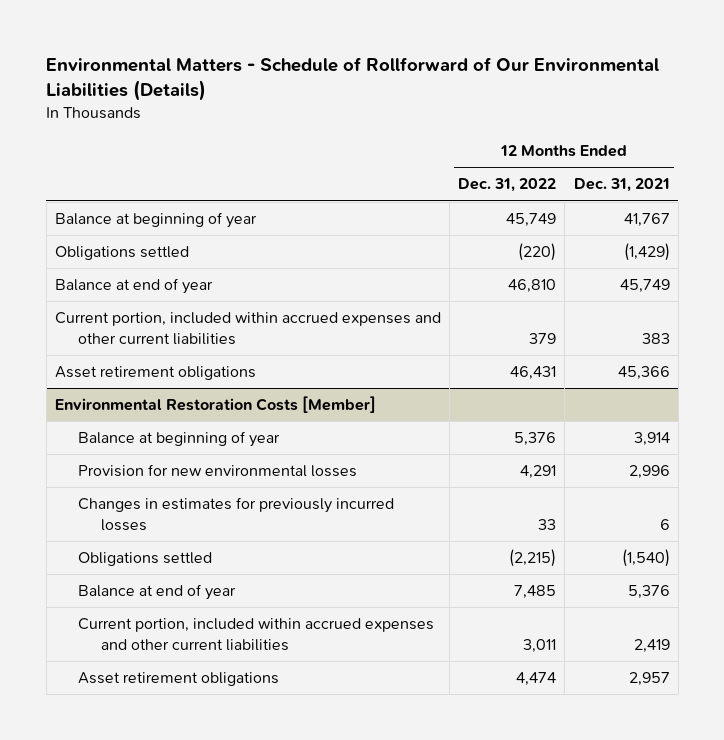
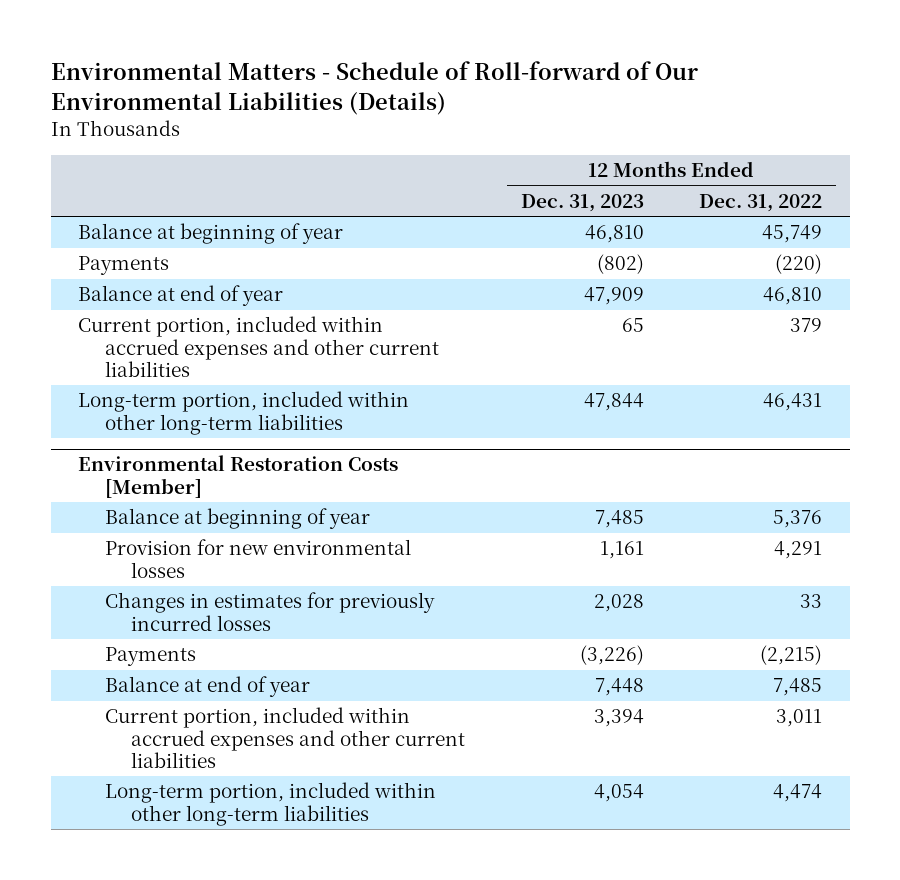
- Environmental Matters - Schedule of Rollforward of Our Environmental Liabilities (Details)
+ Environmental Matters - Schedule of Roll-forward of Our Environmental Liabilities (Details)
- | 12 Months Ended Dec. 31, 2022 | 12 Months Ended Dec. 31, 2021
+ | 12 Months Ended Dec. 31, 2023 | 12 Months Ended Dec. 31, 2022
- Obligations settled | (220) | (1,429)
+ Payments | (802) | (220)
- Asset retirement obligations | 46,431 | 45,366
+ Long-term portion, included within other long-term liabilities | 47,844 | 46,431
@ Environmental Restoration Costs [Member]
- Obligations settled | (2,215) | (1,540)
+ Payments | (3,226) | (2,215)
- Asset retirement obligations | 4,474 | 2,957
+ Long-term portion, included within other long-term liabilities | 4,054 | 4,474

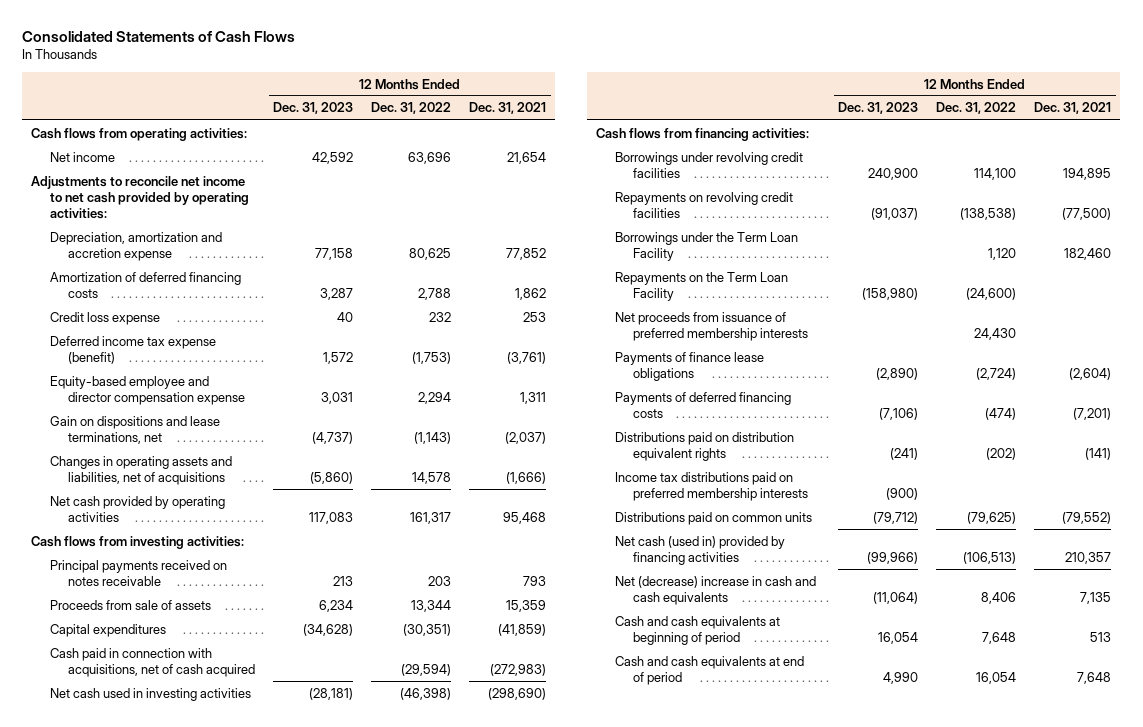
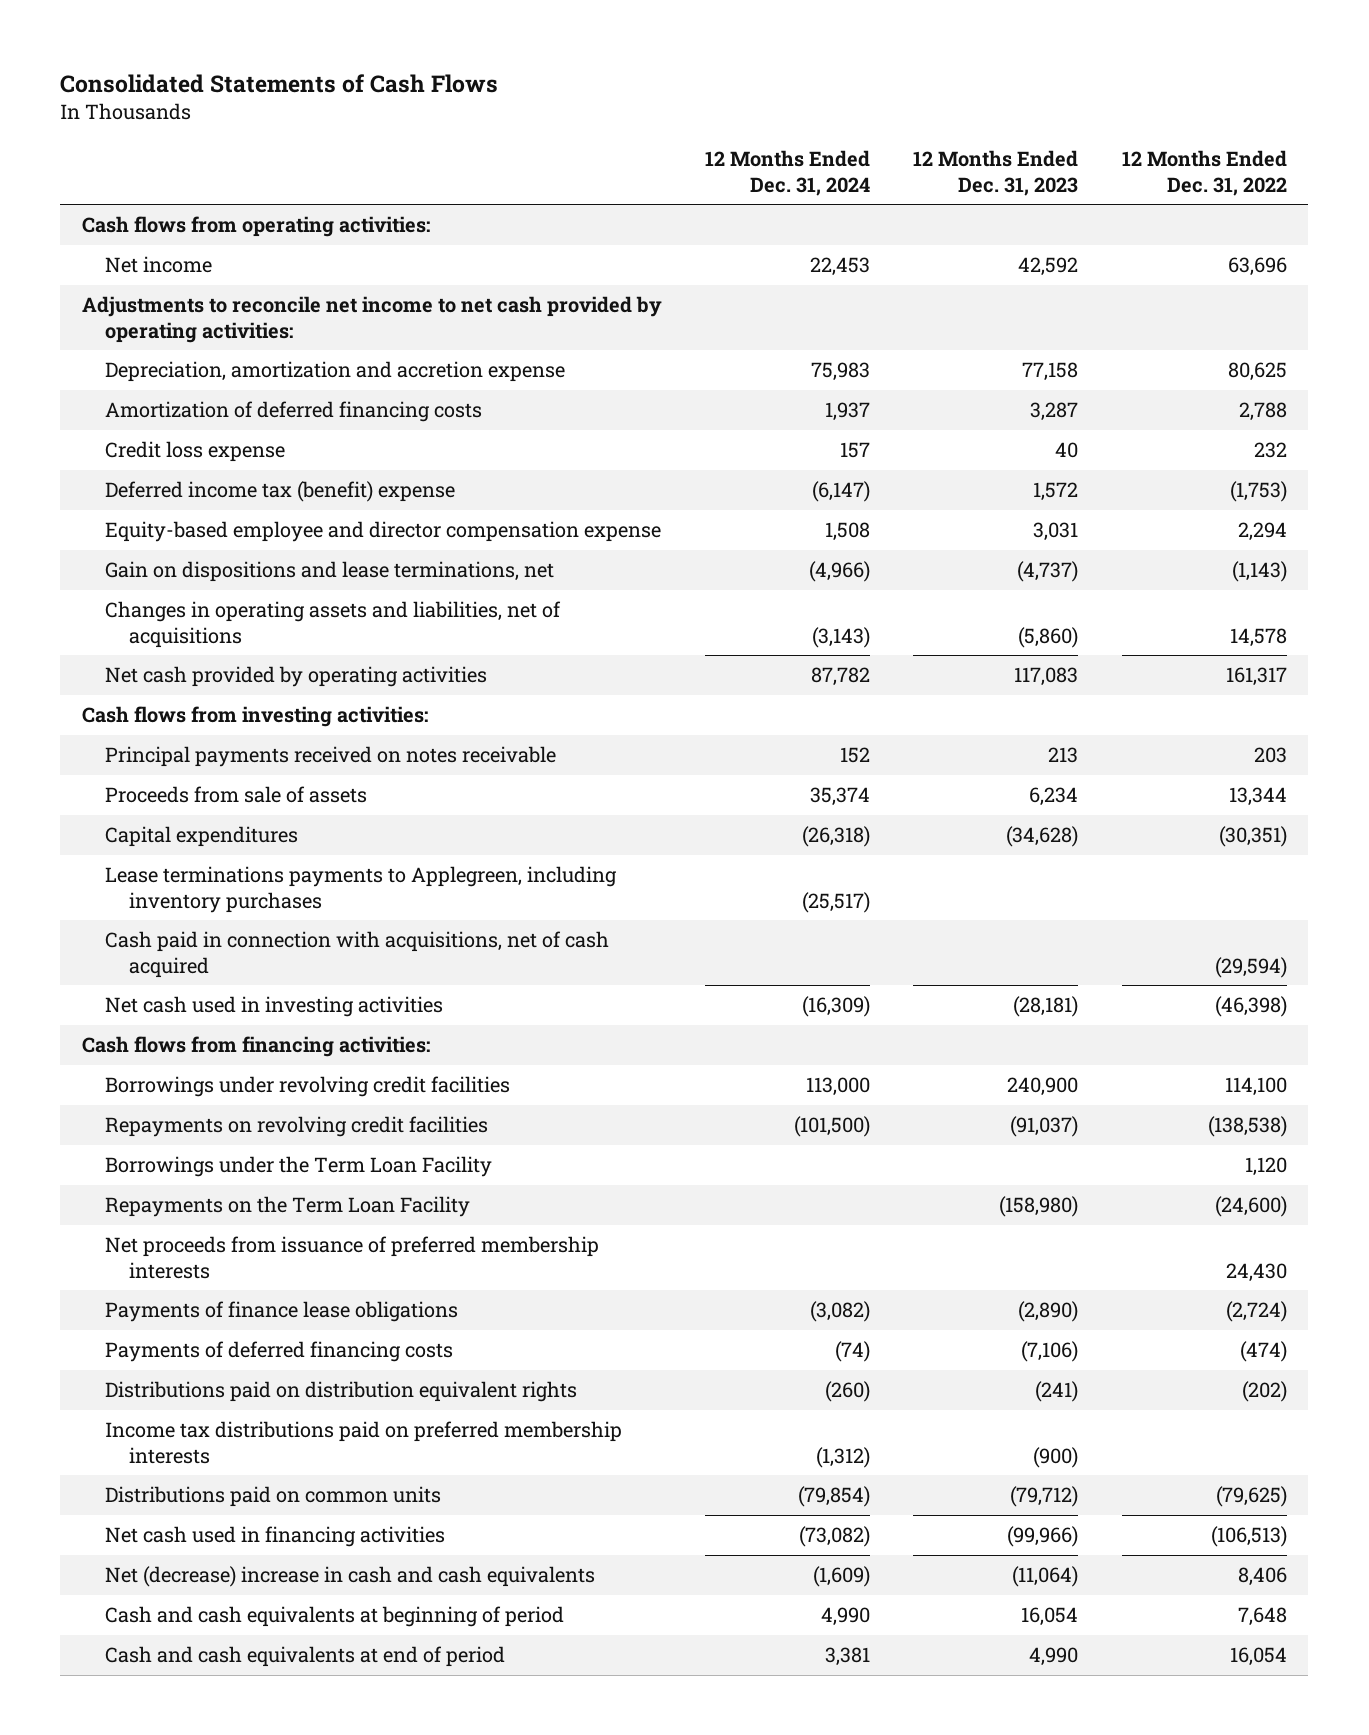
- | 12 Months Ended Dec. 31, 2023 | 12 Months Ended Dec. 31, 2022 | 12 Months Ended Dec. 31, 2021
+ | 12 Months Ended Dec. 31, 2024 | 12 Months Ended Dec. 31, 2023 | 12 Months Ended Dec. 31, 2022
- Deferred income tax expense (benefit) | 1,572 | (1,753) | (3,761)
+ Deferred income tax (benefit) expense | (6,147) | 1,572 | (1,753)
+ Lease terminations payments to Applegreen, including inventory purchases | (25,517) | |
- Net cash (used in) provided by financing activities | (99,966) | (106,513) | 210,357
+ Net cash used in financing activities | (73,082) | (99,966) | (106,513)

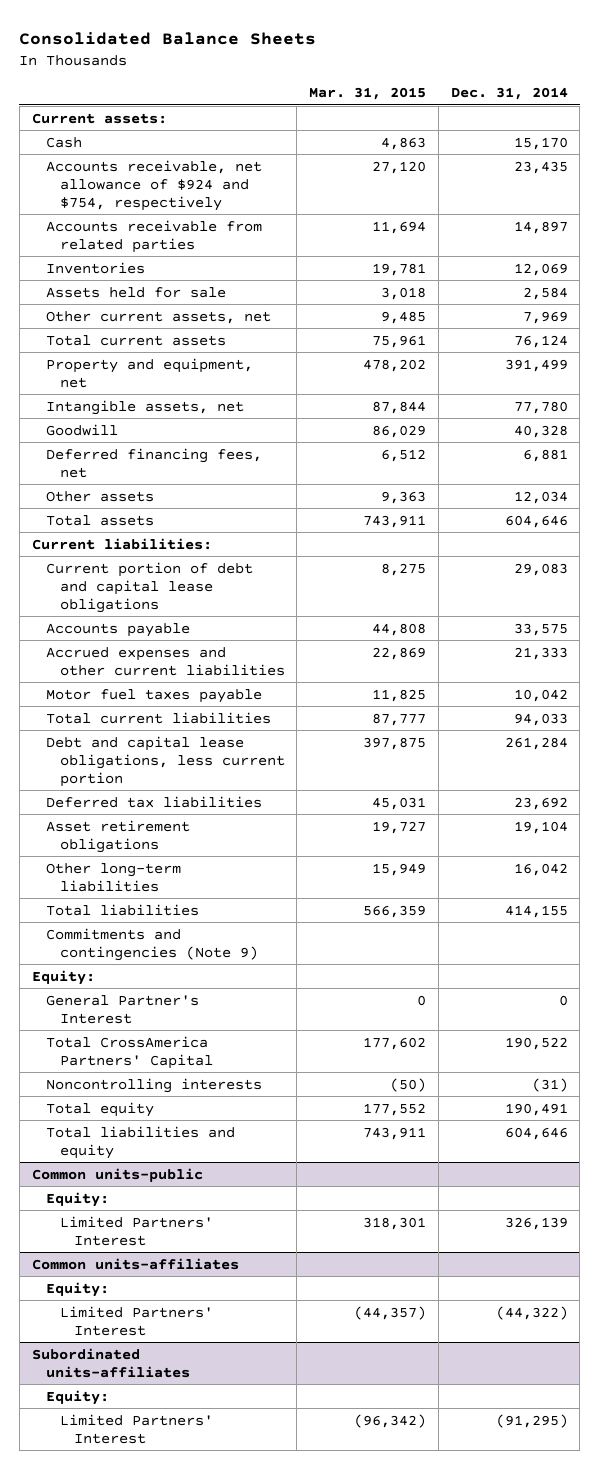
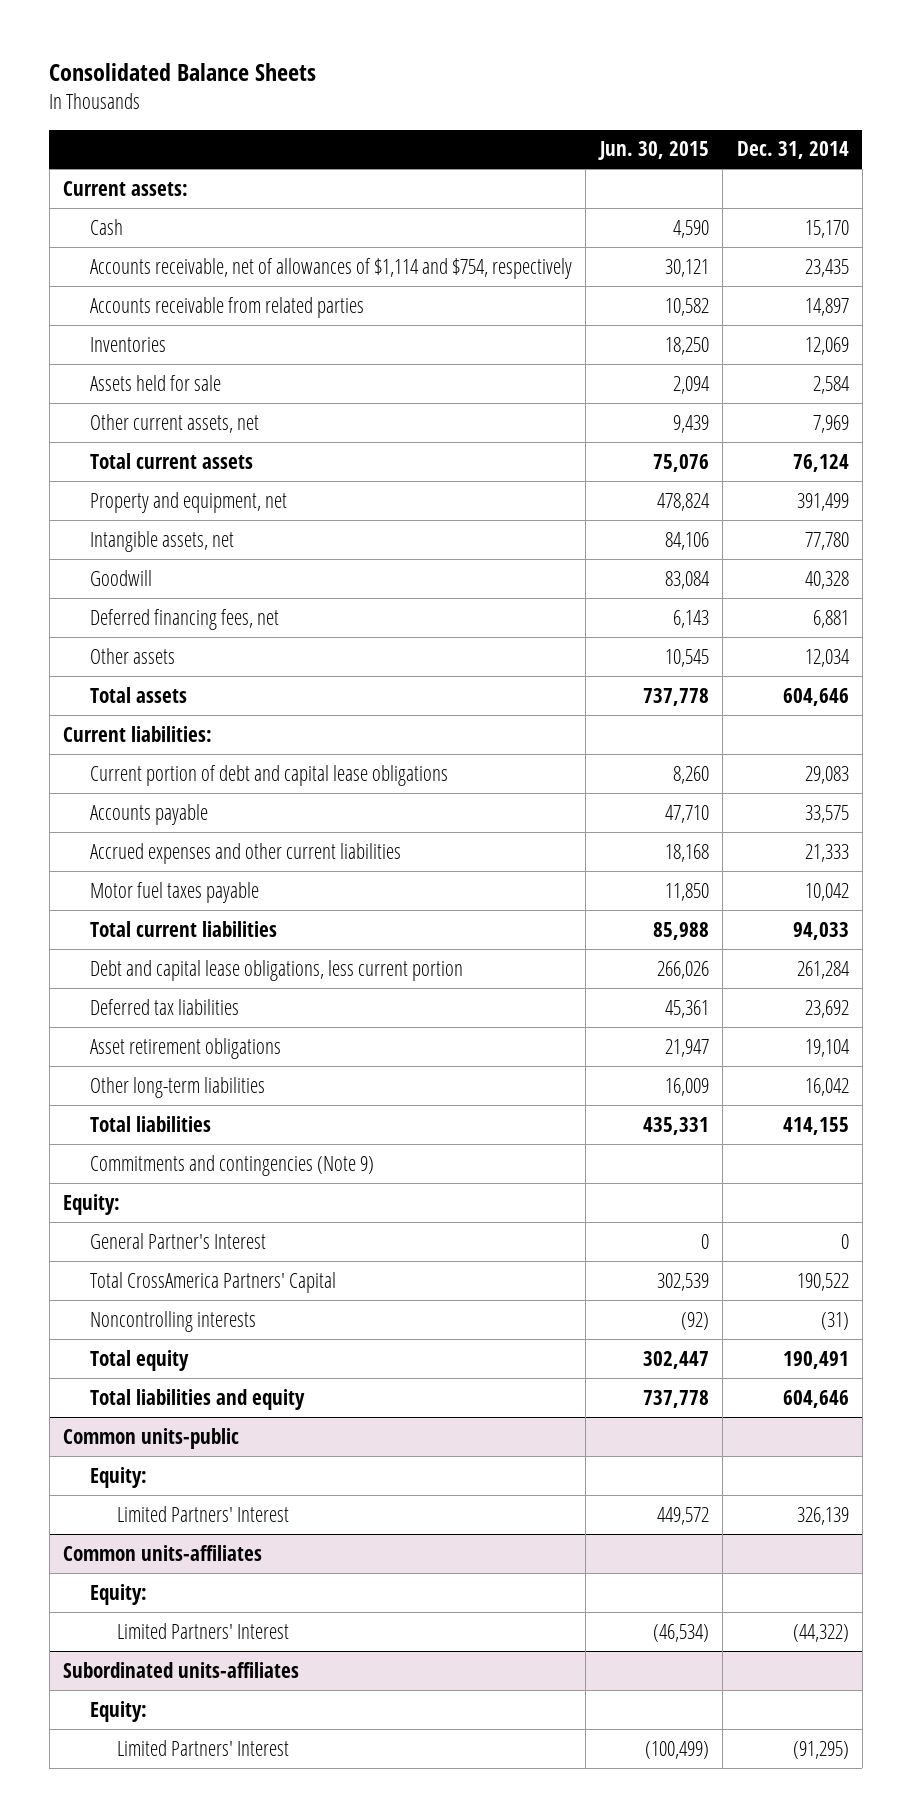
- | Mar. 31, 2015 | Dec. 31, 2014
+ | Jun. 30, 2015 | Dec. 31, 2014
- Accounts receivable, net allowance of $924 and $754, respectively | 27,120 | 23,435
+ Accounts receivable, net of allowances of $1,114 and $754, respectively | 30,121 | 23,435

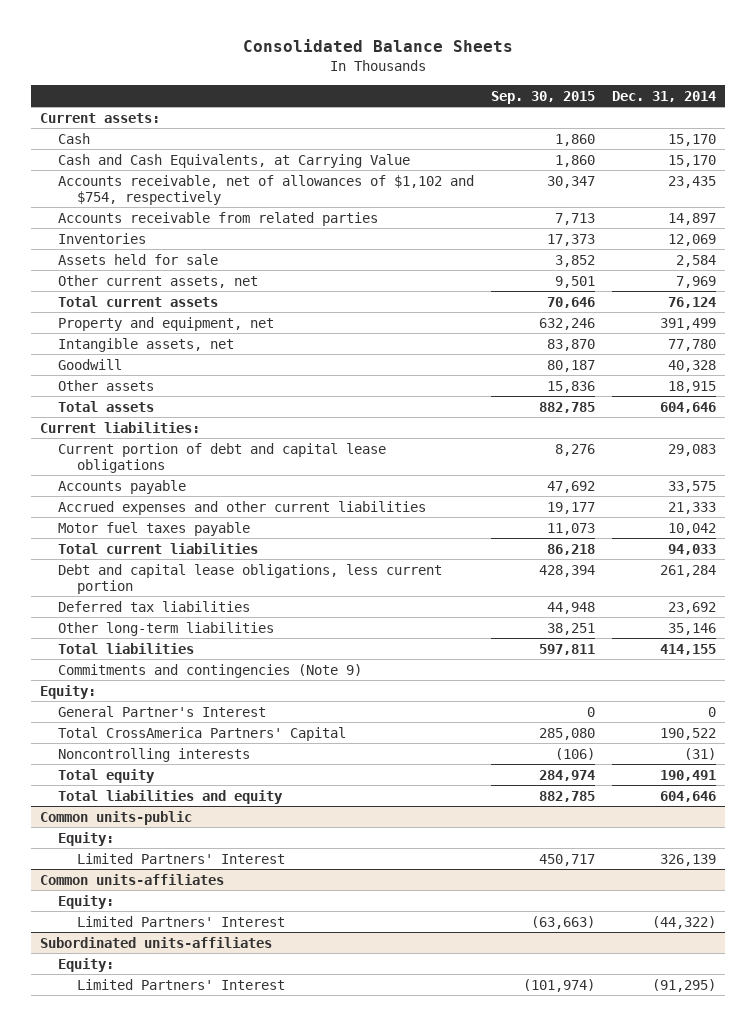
- | Jun. 30, 2015 | Dec. 31, 2014
+ | Sep. 30, 2015 | Dec. 31, 2014
- Accounts receivable, net of allowances of $1,114 and $754, respectively | 30,121 | 23,435
+ Cash and Cash Equivalents, at Carrying Value | 1,860 | 15,170
+ Accounts receivable, net of allowances of $1,102 and $754, respectively | 30,347 | 23,435
- Deferred financing fees, net | 6,143 | 6,881
- Other assets | 10,545 | 12,034
+ Other assets | 15,836 | 18,915
- Asset retirement obligations | 21,947 | 19,104
- Other long-term liabilities | 16,009 | 16,042
+ Other long-term liabilities | 38,251 | 35,146

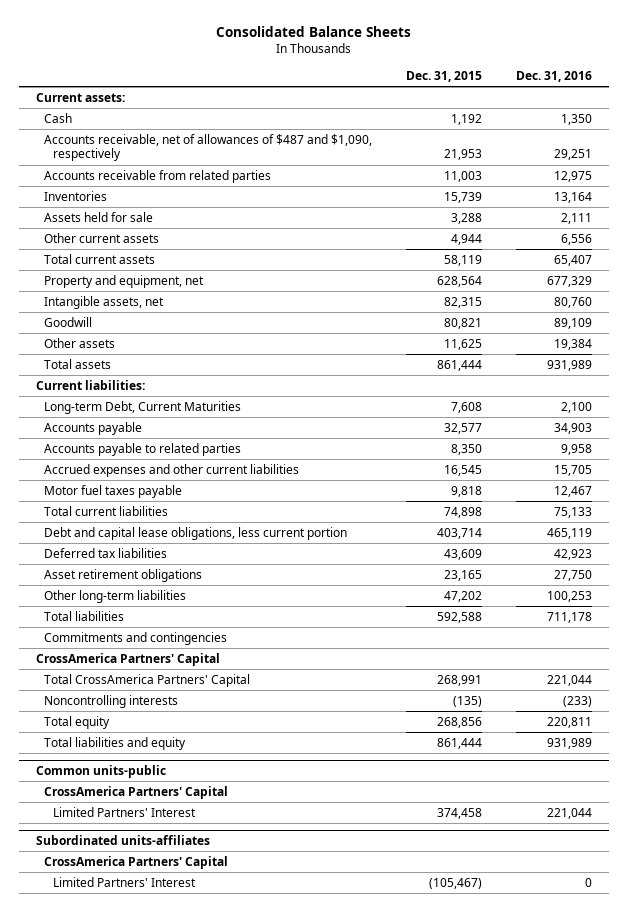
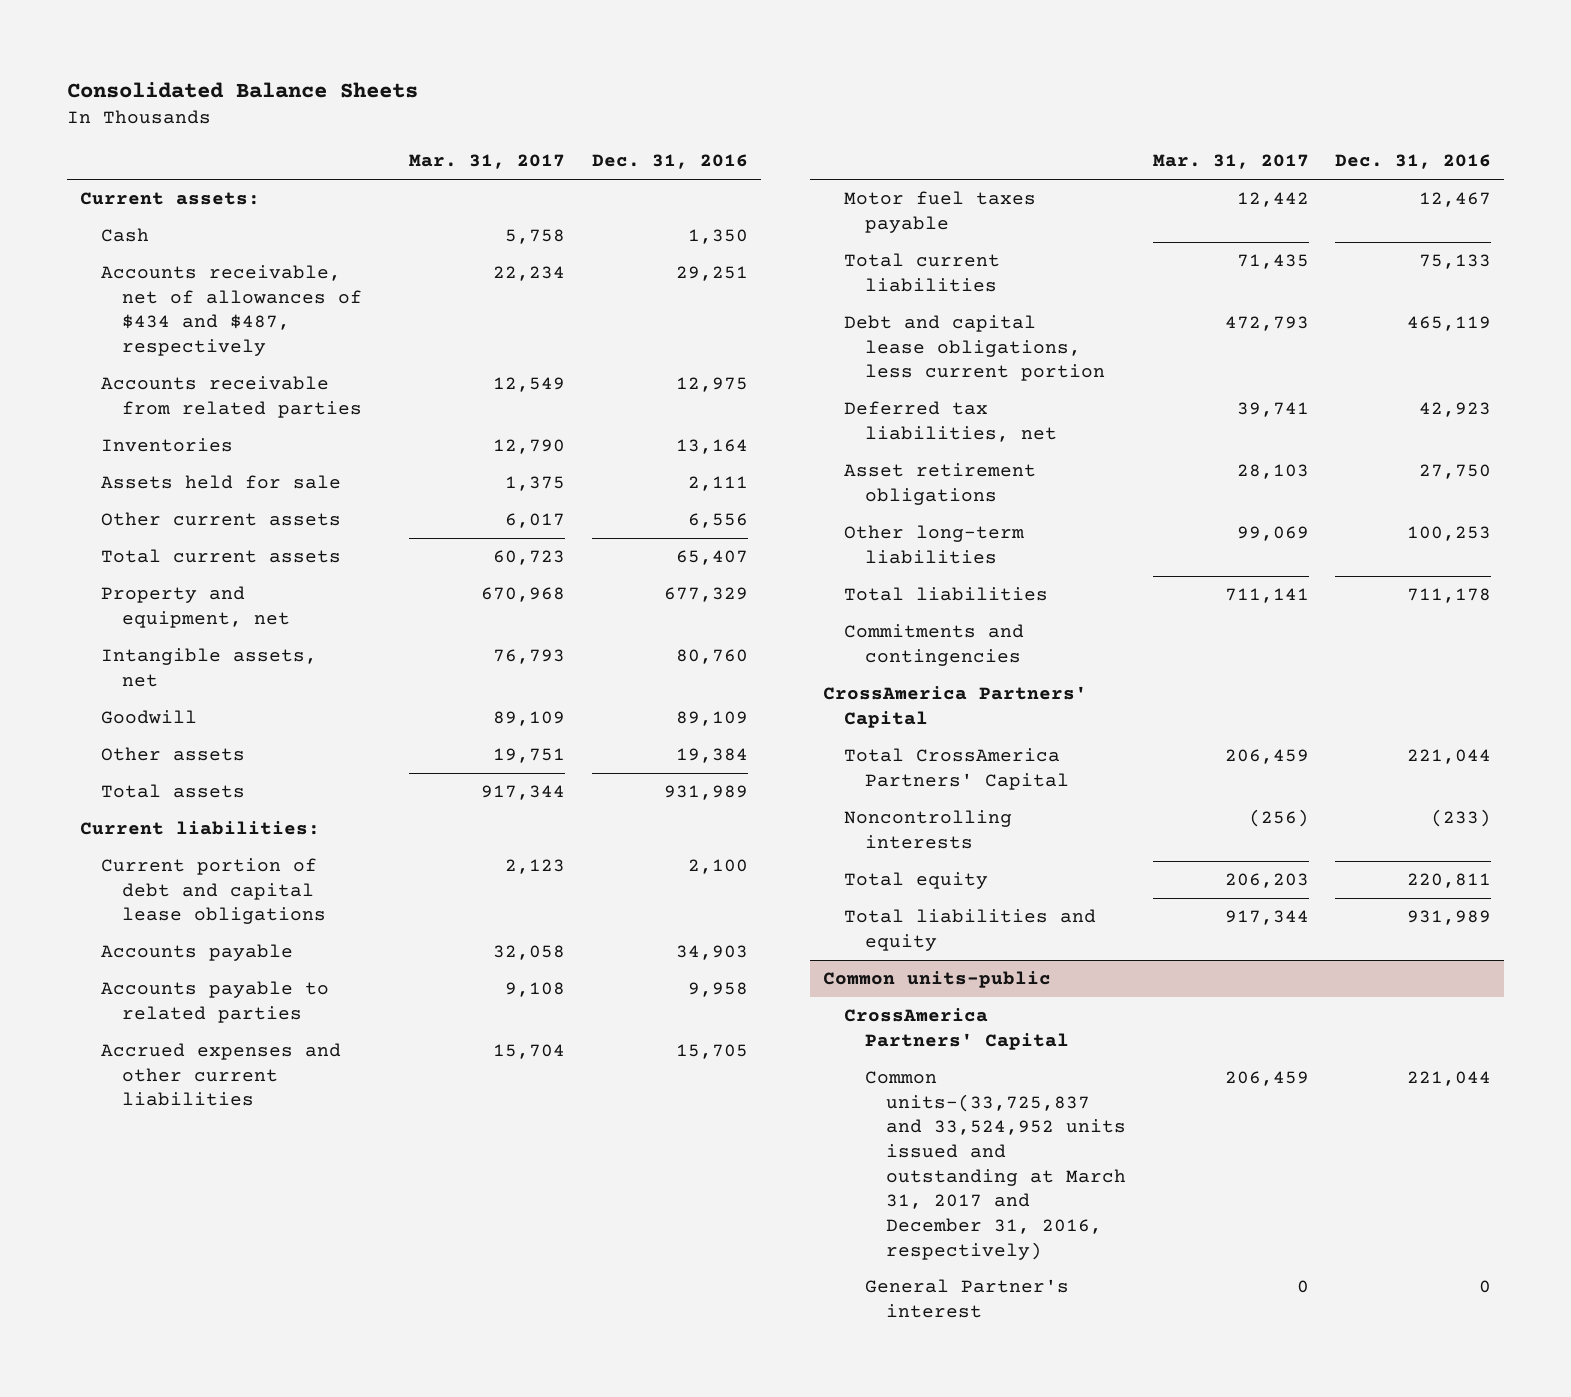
- | Dec. 31, 2015 | Dec. 31, 2016
+ | Mar. 31, 2017 | Dec. 31, 2016
- Accounts receivable, net of allowances of $487 and $1,090, respectively | 21,953 | 29,251
+ Accounts receivable, net of allowances of $434 and $487, respectively | 22,234 | 29,251
- Long-term Debt, Current Maturities | 7,608 | 2,100
+ Current portion of debt and capital lease obligations | 2,123 | 2,100
- Deferred tax liabilities | 43,609 | 42,923
+ Deferred tax liabilities, net | 39,741 | 42,923
@ Common units-public
- Limited Partners' Interest | 374,458 | 221,044
- Subordinated units-affiliates
- CrossAmerica Partners' Capital
- Limited Partners' Interest | (105,467) | 0
@ Common units-public
+ Common units-(33,725,837 and 33,524,952 units issued and outstanding at March 31, 2017 and December 31, 2016, respectively) | 206,459 | 221,044
+ General Partner's interest | 0 | 0

